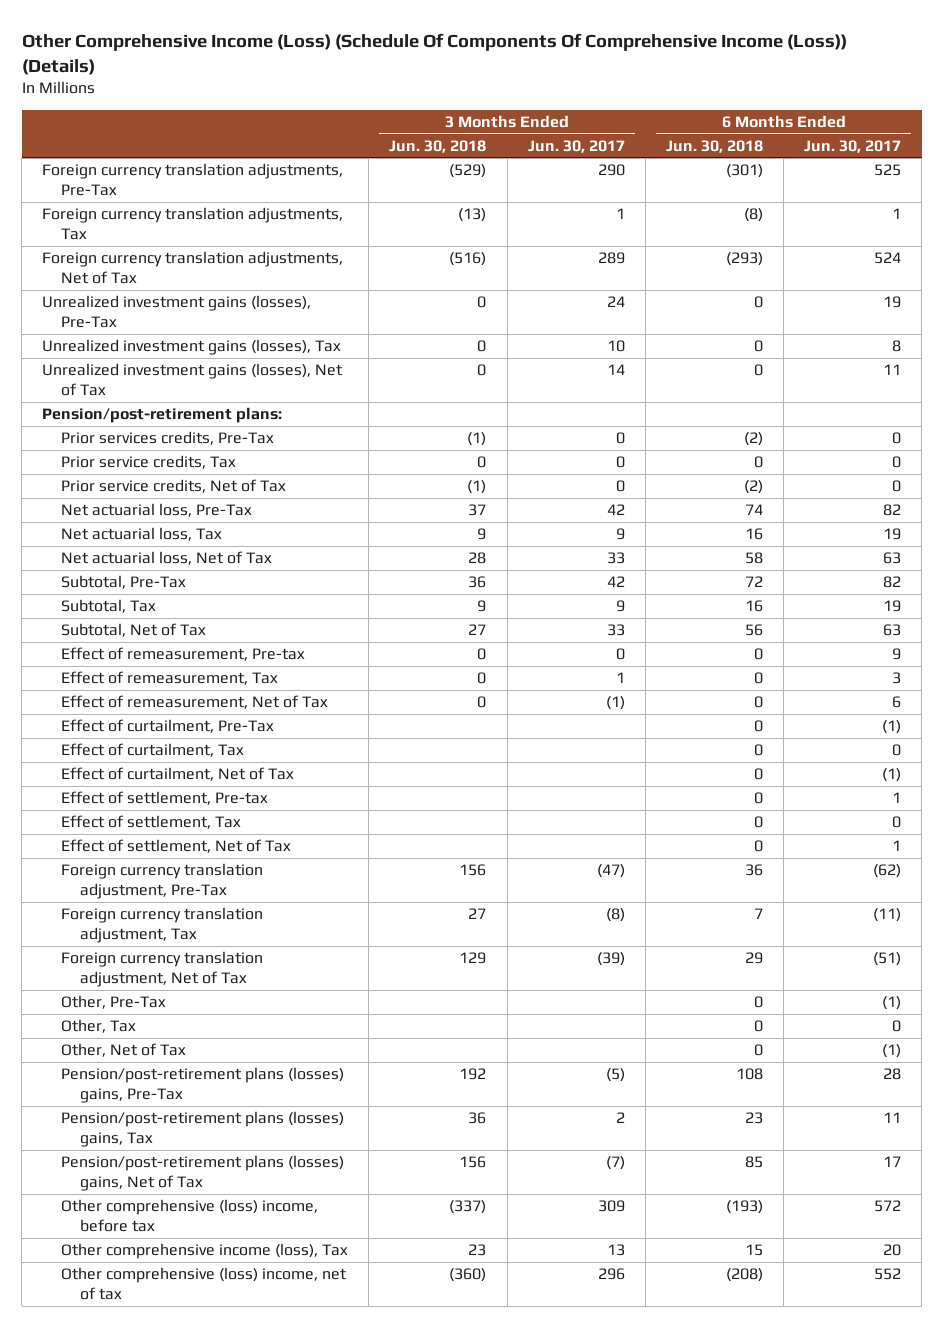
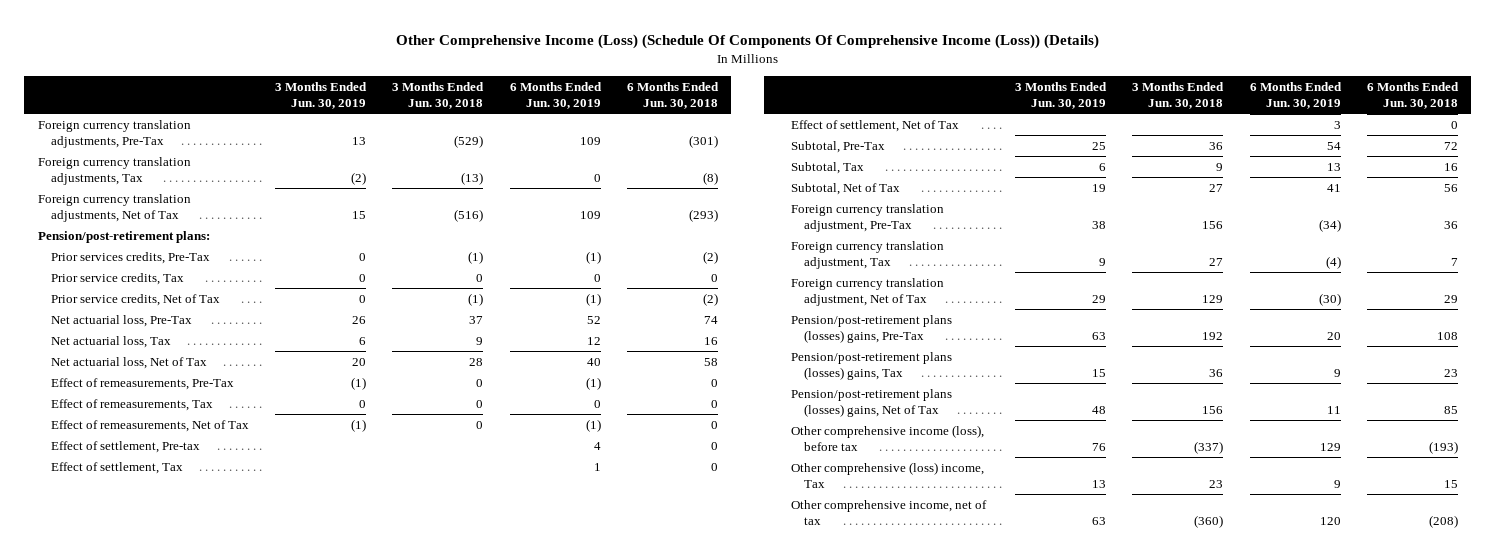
- | 3 Months Ended Jun. 30, 2018 | 3 Months Ended Jun. 30, 2017 | 6 Months Ended Jun. 30, 2018 | 6 Months Ended Jun. 30, 2017
+ | 3 Months Ended Jun. 30, 2019 | 3 Months Ended Jun. 30, 2018 | 6 Months Ended Jun. 30, 2019 | 6 Months Ended Jun. 30, 2018
- Unrealized investment gains (losses), Pre-Tax | 0 | 24 | 0 | 19
- Unrealized investment gains (losses), Tax | 0 | 10 | 0 | 8
- Unrealized investment gains (losses), Net of Tax | 0 | 14 | 0 | 11
- Effect of remeasurement, Pre-tax | 0 | 0 | 0 | 9
- Effect of remeasurement, Tax | 0 | 1 | 0 | 3
- Effect of remeasurement, Net of Tax | 0 | (1) | 0 | 6
- Effect of curtailment, Pre-Tax | | | 0 | (1)
- Effect of curtailment, Tax | | | 0 | 0
- Effect of curtailment, Net of Tax | | | 0 | (1)
+ Effect of remeasurements, Pre-Tax | (1) | 0 | (1) | 0
+ Effect of remeasurements, Tax | 0 | 0 | 0 | 0
+ Effect of remeasurements, Net of Tax | (1) | 0 | (1) | 0
moved down: Subtotal, Pre-Tax | 25 | 36 | 54 | 72
moved down: Subtotal, Tax | 6 | 9 | 13 | 16
moved down: Subtotal, Net of Tax | 19 | 27 | 41 | 56
- Other, Pre-Tax | | | 0 | (1)
- Other, Tax | | | 0 | 0
- Other, Net of Tax | | | 0 | (1)
- Other comprehensive (loss) income, before tax | (337) | 309 | (193) | 572
- Other comprehensive income (loss), Tax | 23 | 13 | 15 | 20
- Other comprehensive (loss) income, net of tax | (360) | 296 | (208) | 552
+ Other comprehensive income (loss), before tax | 76 | (337) | 129 | (193)
+ Other comprehensive (loss) income, Tax | 13 | 23 | 9 | 15
+ Other comprehensive income, net of tax | 63 | (360) | 120 | (208)

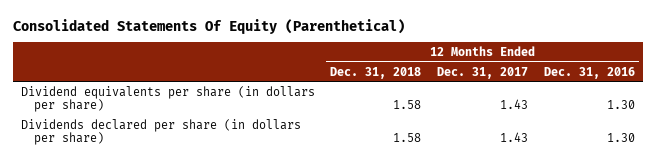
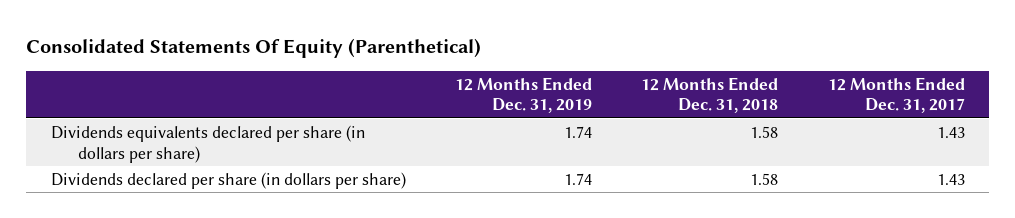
- | 12 Months Ended Dec. 31, 2018 | 12 Months Ended Dec. 31, 2017 | 12 Months Ended Dec. 31, 2016
+ | 12 Months Ended Dec. 31, 2019 | 12 Months Ended Dec. 31, 2018 | 12 Months Ended Dec. 31, 2017
- Dividend equivalents per share (in dollars per share) | 1.58 | 1.43 | 1.30
+ Dividends equivalents declared per share (in dollars per share) | 1.74 | 1.58 | 1.43

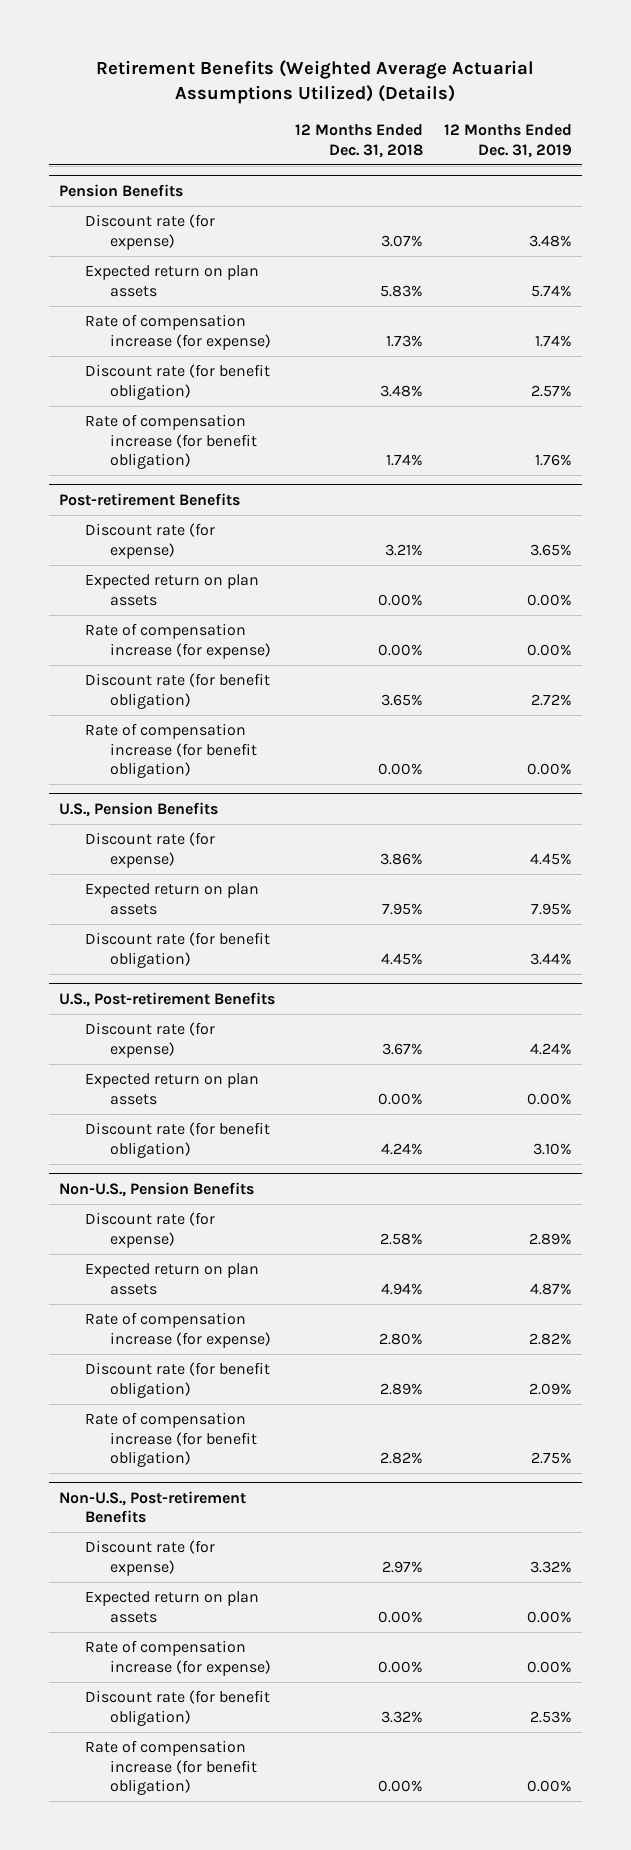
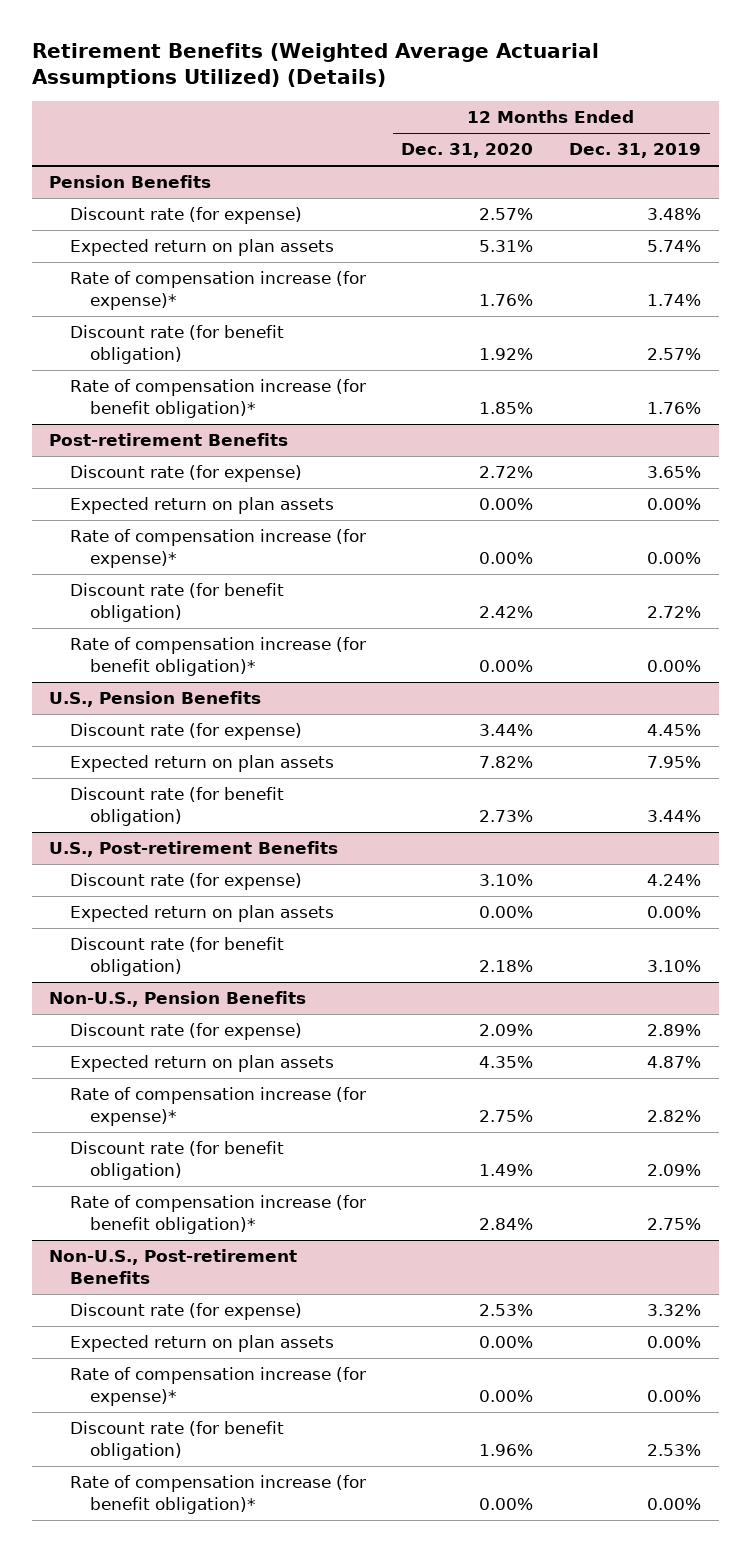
- | 12 Months Ended Dec. 31, 2018 | 12 Months Ended Dec. 31, 2019
+ | 12 Months Ended Dec. 31, 2020 | 12 Months Ended Dec. 31, 2019
@ Pension Benefits
- Rate of compensation increase (for expense) | 1.73% | 1.74%
+ Rate of compensation increase (for expense)* | 1.76% | 1.74%
- Rate of compensation increase (for benefit obligation) | 1.74% | 1.76%
+ Rate of compensation increase (for benefit obligation)* | 1.85% | 1.76%
@ Post-retirement Benefits
- Rate of compensation increase (for expense) | 0.00% | 0.00%
+ Rate of compensation increase (for expense)* | 0.00% | 0.00%
- Rate of compensation increase (for benefit obligation) | 0.00% | 0.00%
+ Rate of compensation increase (for benefit obligation)* | 0.00% | 0.00%
@ Non-U.S., Pension Benefits
- Rate of compensation increase (for expense) | 2.80% | 2.82%
+ Rate of compensation increase (for expense)* | 2.75% | 2.82%
- Rate of compensation increase (for benefit obligation) | 2.82% | 2.75%
+ Rate of compensation increase (for benefit obligation)* | 2.84% | 2.75%
@ Non-U.S., Post-retirement Benefits
- Rate of compensation increase (for expense) | 0.00% | 0.00%
+ Rate of compensation increase (for expense)* | 0.00% | 0.00%
- Rate of compensation increase (for benefit obligation) | 0.00% | 0.00%
+ Rate of compensation increase (for benefit obligation)* | 0.00% | 0.00%

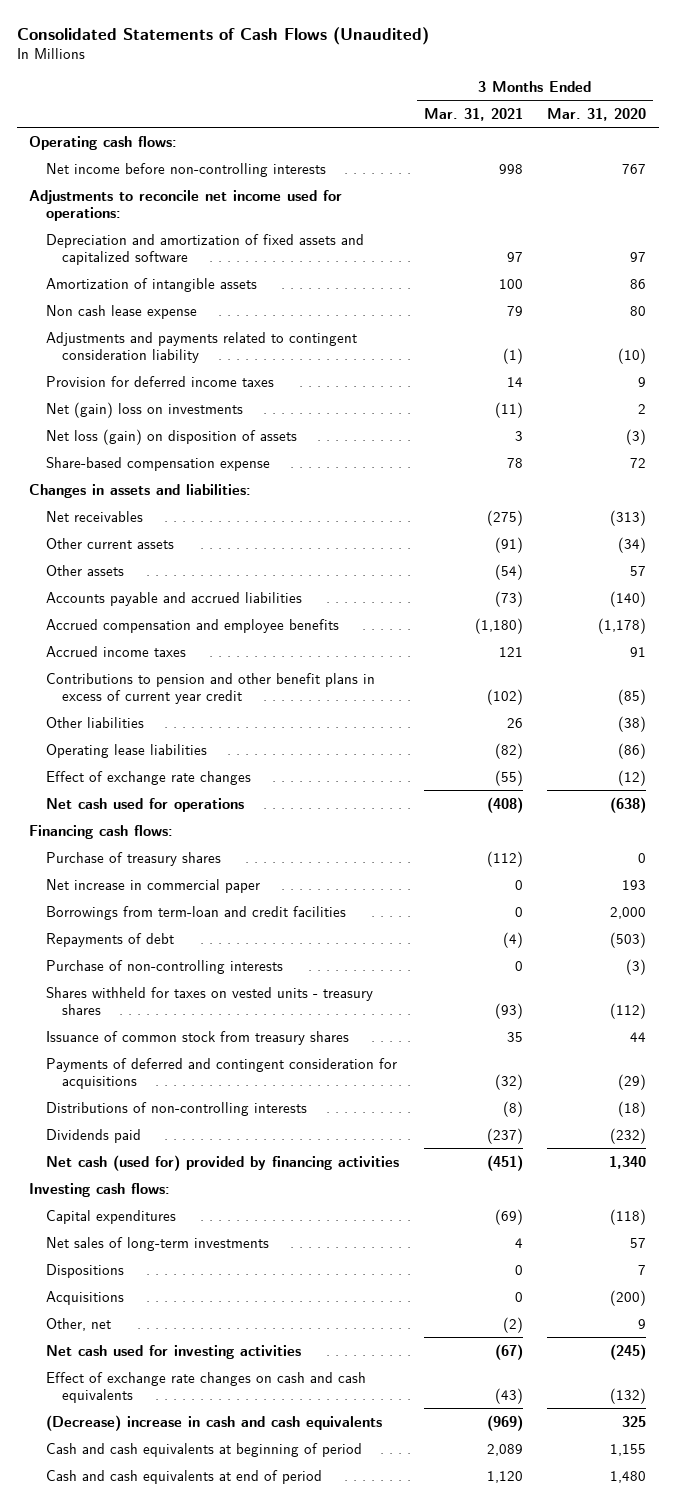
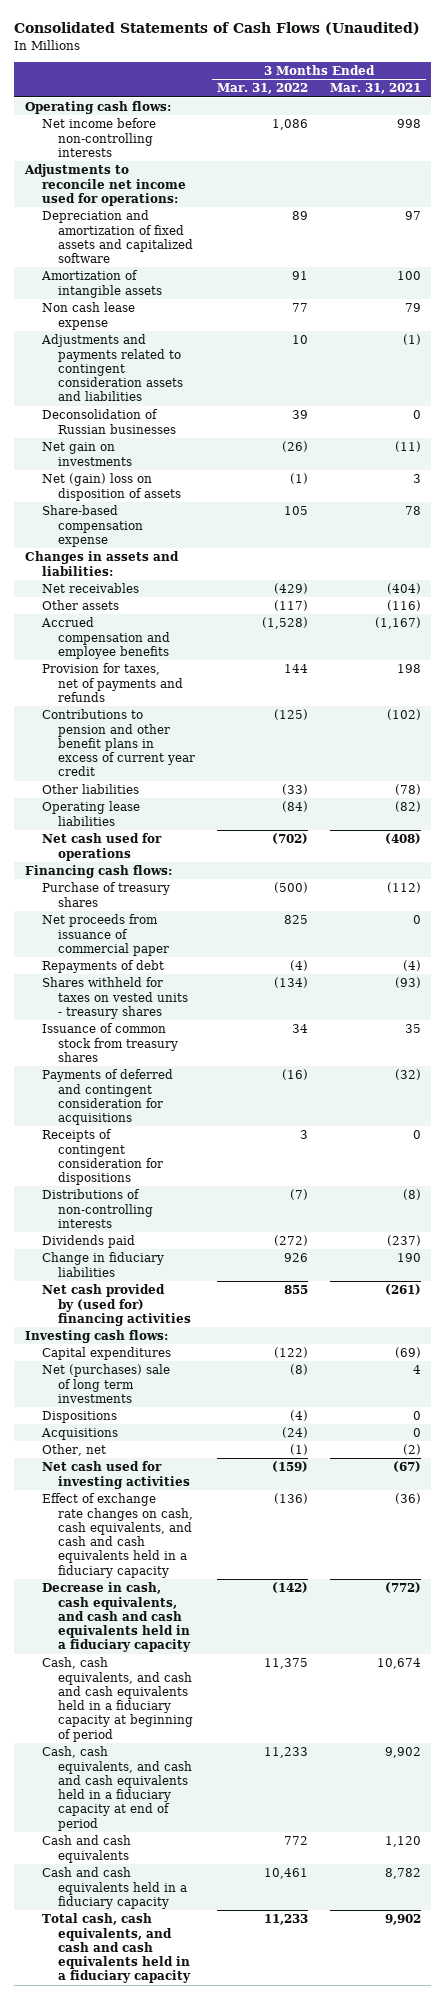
- | 3 Months Ended Mar. 31, 2021 | 3 Months Ended Mar. 31, 2020
+ | 3 Months Ended Mar. 31, 2022 | 3 Months Ended Mar. 31, 2021
- Adjustments and payments related to contingent consideration liability | (1) | (10)
- Provision for deferred income taxes | 14 | 9
- Net (gain) loss on investments | (11) | 2
- Net loss (gain) on disposition of assets | 3 | (3)
+ Adjustments and payments related to contingent consideration assets and liabilities | 10 | (1)
+ Deconsolidation of Russian businesses | 39 | 0
+ Net gain on investments | (26) | (11)
+ Net (gain) loss on disposition of assets | (1) | 3
- Net receivables | (275) | (313)
- Other current assets | (91) | (34)
- Other assets | (54) | 57
- Accounts payable and accrued liabilities | (73) | (140)
- Accrued compensation and employee benefits | (1,180) | (1,178)
- Accrued income taxes | 121 | 91
+ Net receivables | (429) | (404)
+ Other assets | (117) | (116)
+ Accrued compensation and employee benefits | (1,528) | (1,167)
+ Provision for taxes, net of payments and refunds | 144 | 198
- Other liabilities | 26 | (38)
+ Other liabilities | (33) | (78)
- Effect of exchange rate changes | (55) | (12)
- Net increase in commercial paper | 0 | 193
- Borrowings from term-loan and credit facilities | 0 | 2,000
+ Net proceeds from issuance of commercial paper | 825 | 0
- Purchase of non-controlling interests | 0 | (3)
+ Receipts of contingent consideration for dispositions | 3 | 0
- Net cash (used for) provided by financing activities | (451) | 1,340
+ Change in fiduciary liabilities | 926 | 190
+ Net cash provided by (used for) financing activities | 855 | (261)
- Net sales of long-term investments | 4 | 57
+ Net (purchases) sale of long term investments | (8) | 4
- Effect of exchange rate changes on cash and cash equivalents | (43) | (132)
- (Decrease) increase in cash and cash equivalents | (969) | 325
- Cash and cash equivalents at beginning of period | 2,089 | 1,155
- Cash and cash equivalents at end of period | 1,120 | 1,480
+ Effect of exchange rate changes on cash, cash equivalents, and cash and cash equivalents held in a fiduciary capacity | (136) | (36)
+ Decrease in cash, cash equivalents, and cash and cash equivalents held in a fiduciary capacity | (142) | (772)
+ Cash, cash equivalents, and cash and cash equivalents held in a fiduciary capacity at beginning of period | 11,375 | 10,674
+ Cash, cash equivalents, and cash and cash equivalents held in a fiduciary capacity at end of period | 11,233 | 9,902
+ Cash and cash equivalents | 772 | 1,120
+ Cash and cash equivalents held in a fiduciary capacity | 10,461 | 8,782
+ Total cash, cash equivalents, and cash and cash equivalents held in a fiduciary capacity | 11,233 | 9,902

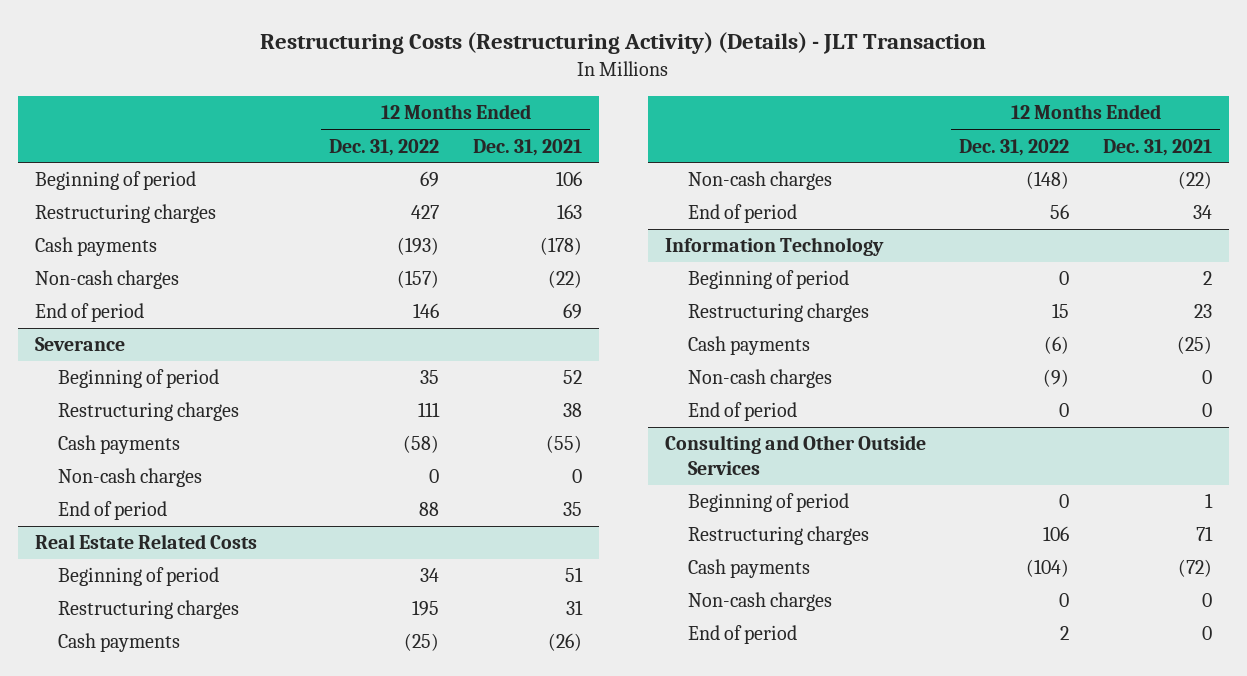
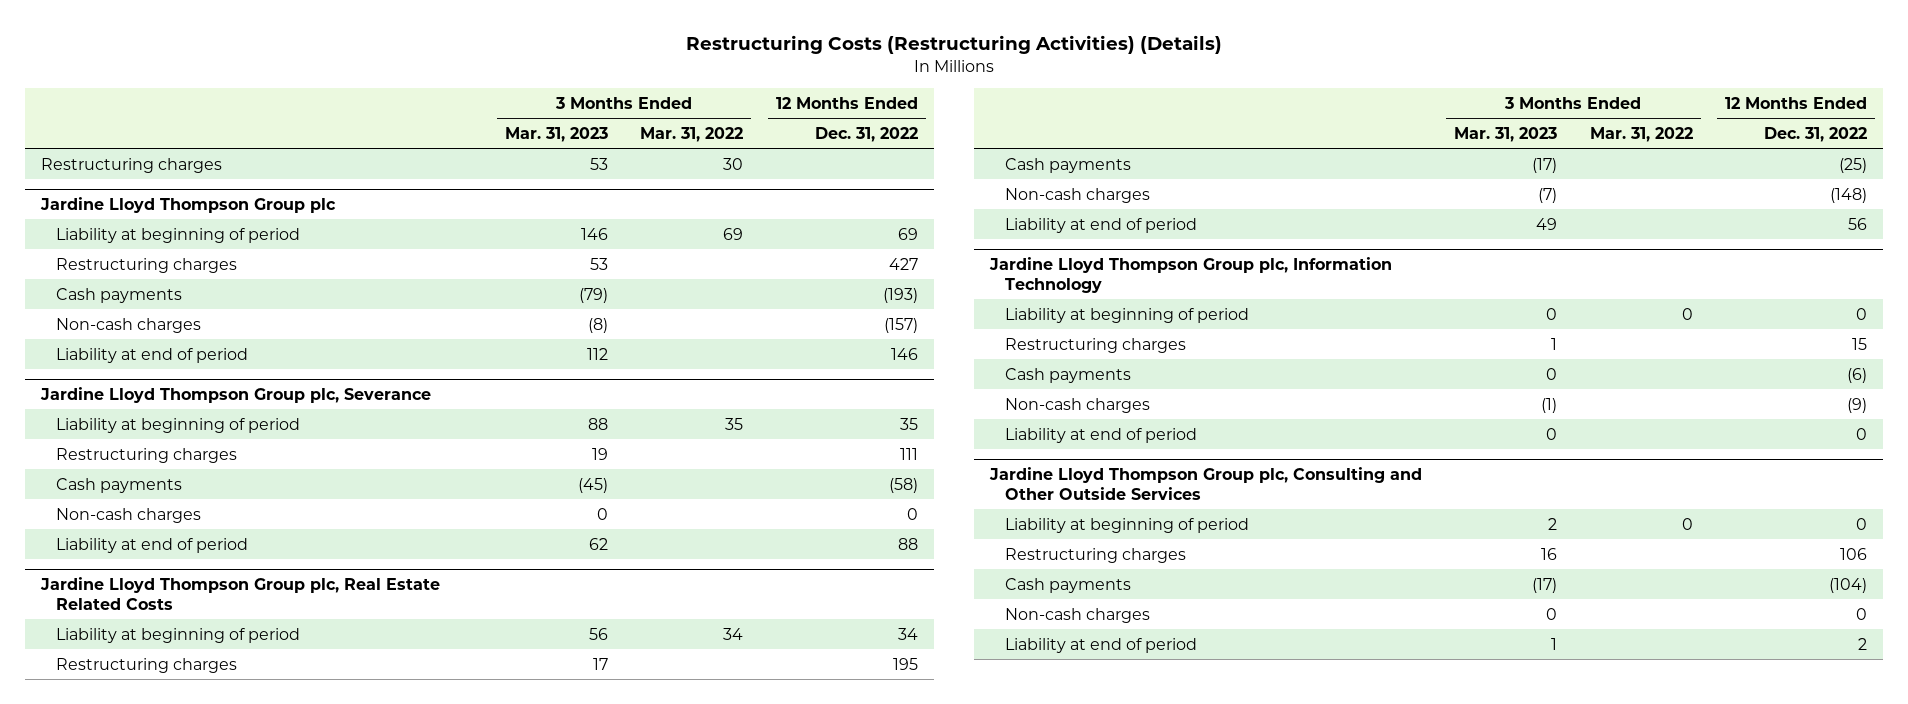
- Restructuring Costs (Restructuring Activity) (Details) - JLT Transaction
+ Restructuring Costs (Restructuring Activities) (Details)
- | 12 Months Ended Dec. 31, 2022 | 12 Months Ended Dec. 31, 2021
+ | 3 Months Ended Mar. 31, 2023 | 3 Months Ended Mar. 31, 2022 | 12 Months Ended Dec. 31, 2022
- Beginning of period | 69 | 106
+ Restructuring charges | 53 | 30 |
+ Jardine Lloyd Thompson Group plc
+ Liability at beginning of period | 146 | 69 | 69
- End of period | 146 | 69
- Severance
- Beginning of period | 35 | 52
+ Liability at end of period | 112 | | 146
+ Jardine Lloyd Thompson Group plc, Severance
+ Liability at beginning of period | 88 | 35 | 35
- End of period | 88 | 35
- Real Estate Related Costs
- Beginning of period | 34 | 51
+ Liability at end of period | 62 | | 88
+ Jardine Lloyd Thompson Group plc, Real Estate Related Costs
+ Liability at beginning of period | 56 | 34 | 34
- End of period | 56 | 34
- Information Technology
- Beginning of period | 0 | 2
+ Liability at end of period | 49 | | 56
+ Jardine Lloyd Thompson Group plc, Information Technology
+ Liability at beginning of period | 0 | 0 | 0
- End of period | 0 | 0
- Consulting and Other Outside Services
- Beginning of period | 0 | 1
+ Liability at end of period | 0 | | 0
+ Jardine Lloyd Thompson Group plc, Consulting and Other Outside Services
+ Liability at beginning of period | 2 | 0 | 0
- End of period | 2 | 0
+ Liability at end of period | 1 | | 2

